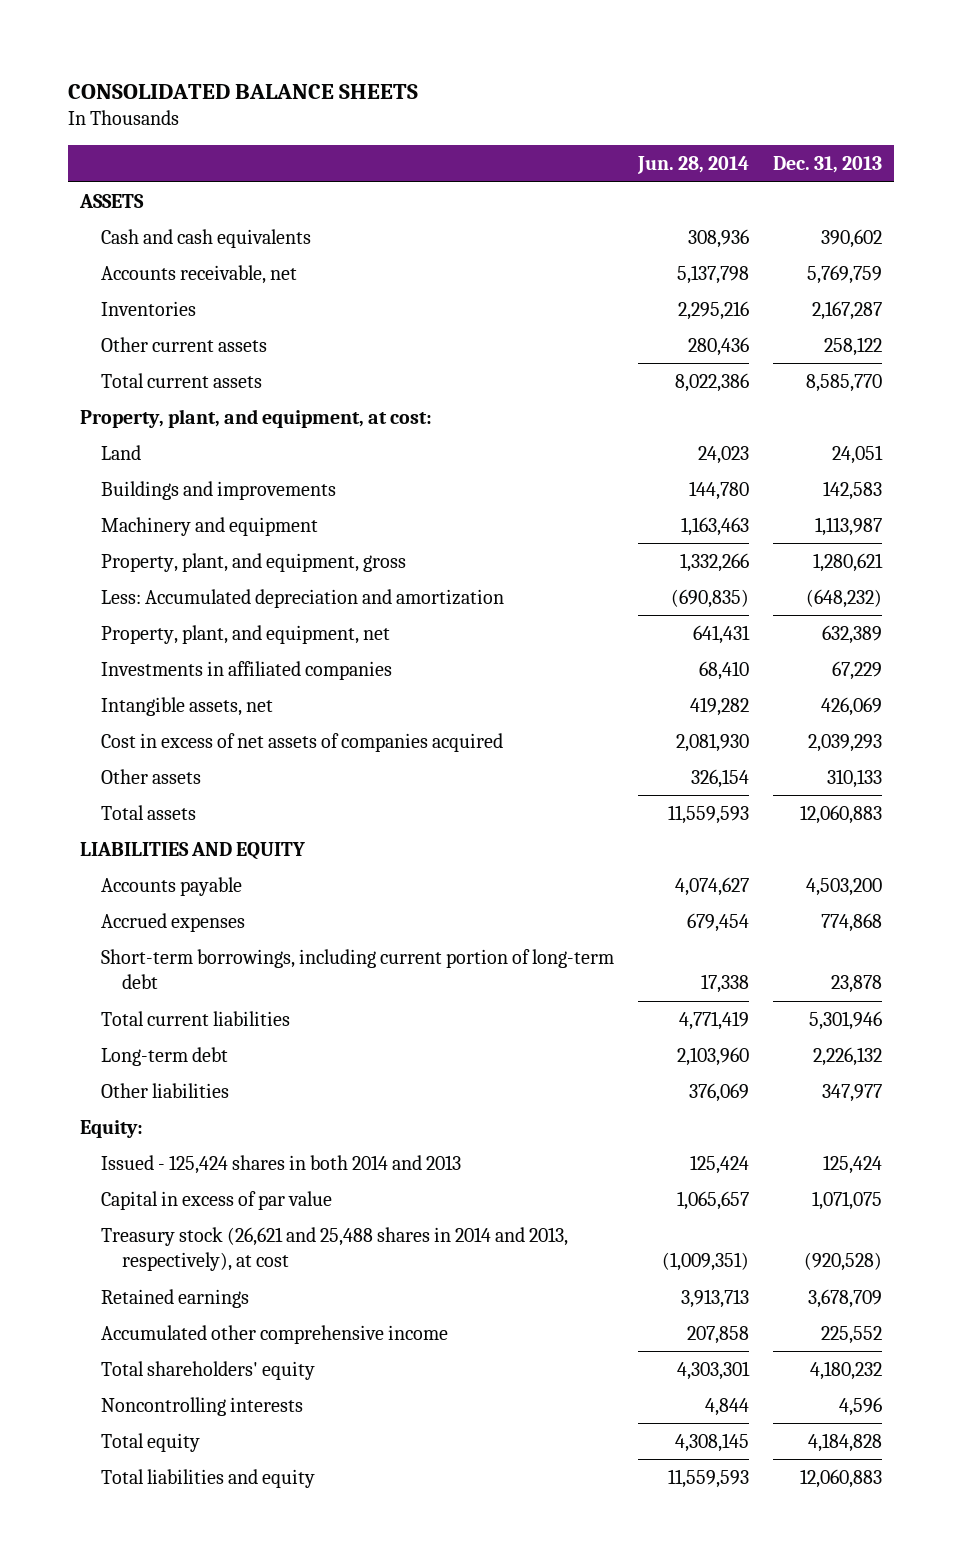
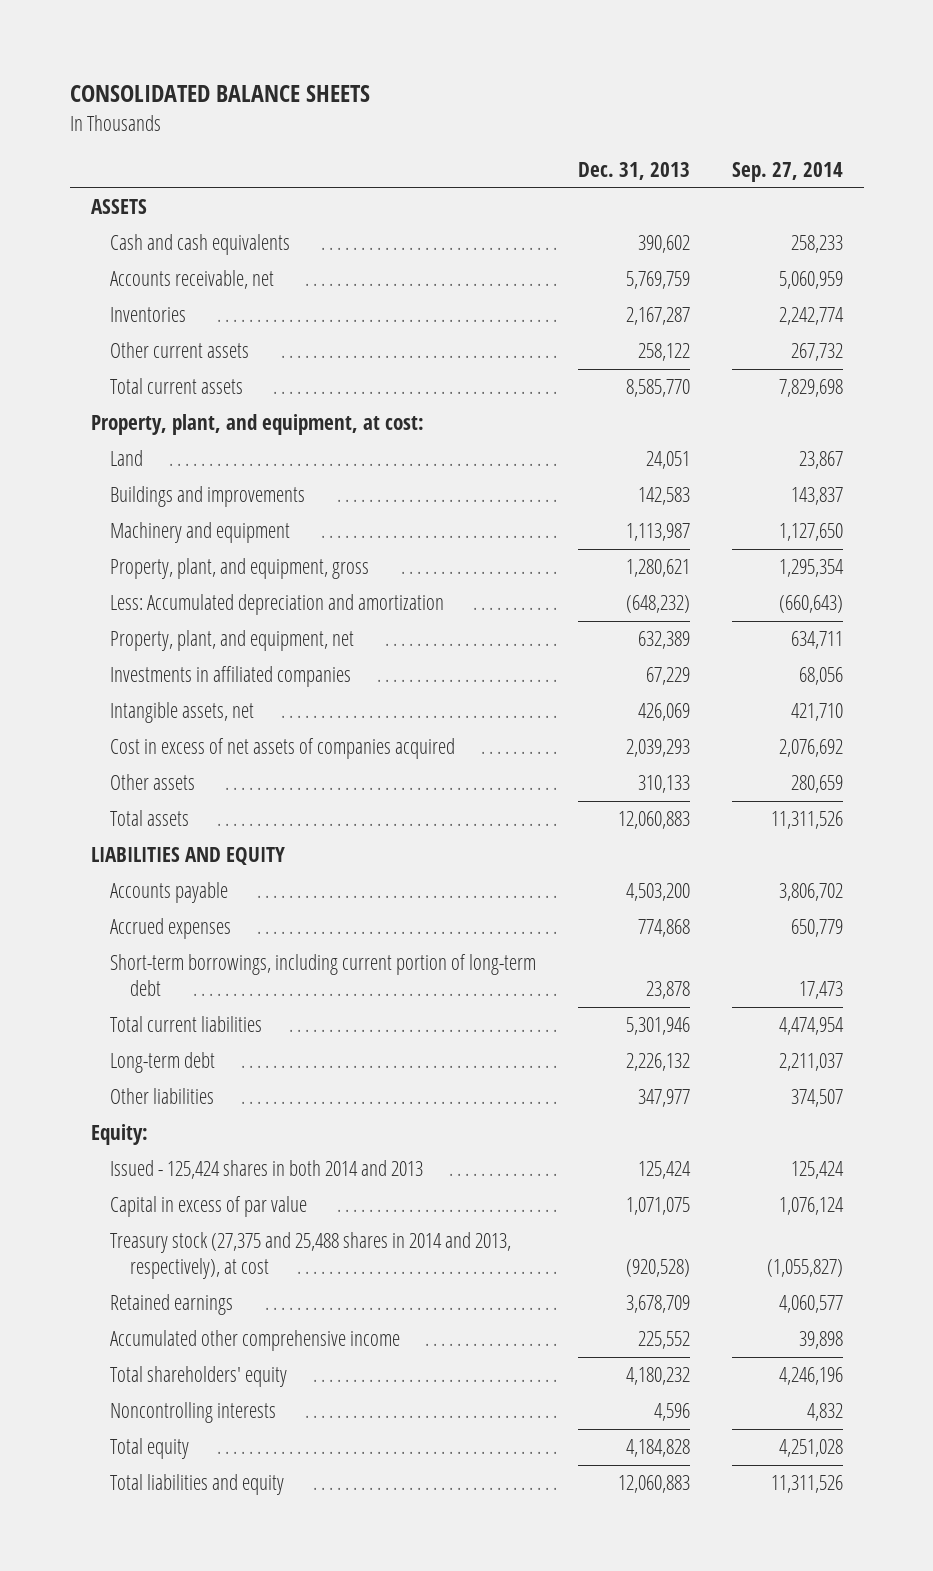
- | Jun. 28, 2014 | Dec. 31, 2013
+ | Dec. 31, 2013 | Sep. 27, 2014
- Treasury stock (26,621 and 25,488 shares in 2014 and 2013, respectively), at cost | (1,009,351) | (920,528)
+ Treasury stock (27,375 and 25,488 shares in 2014 and 2013, respectively), at cost | (920,528) | (1,055,827)

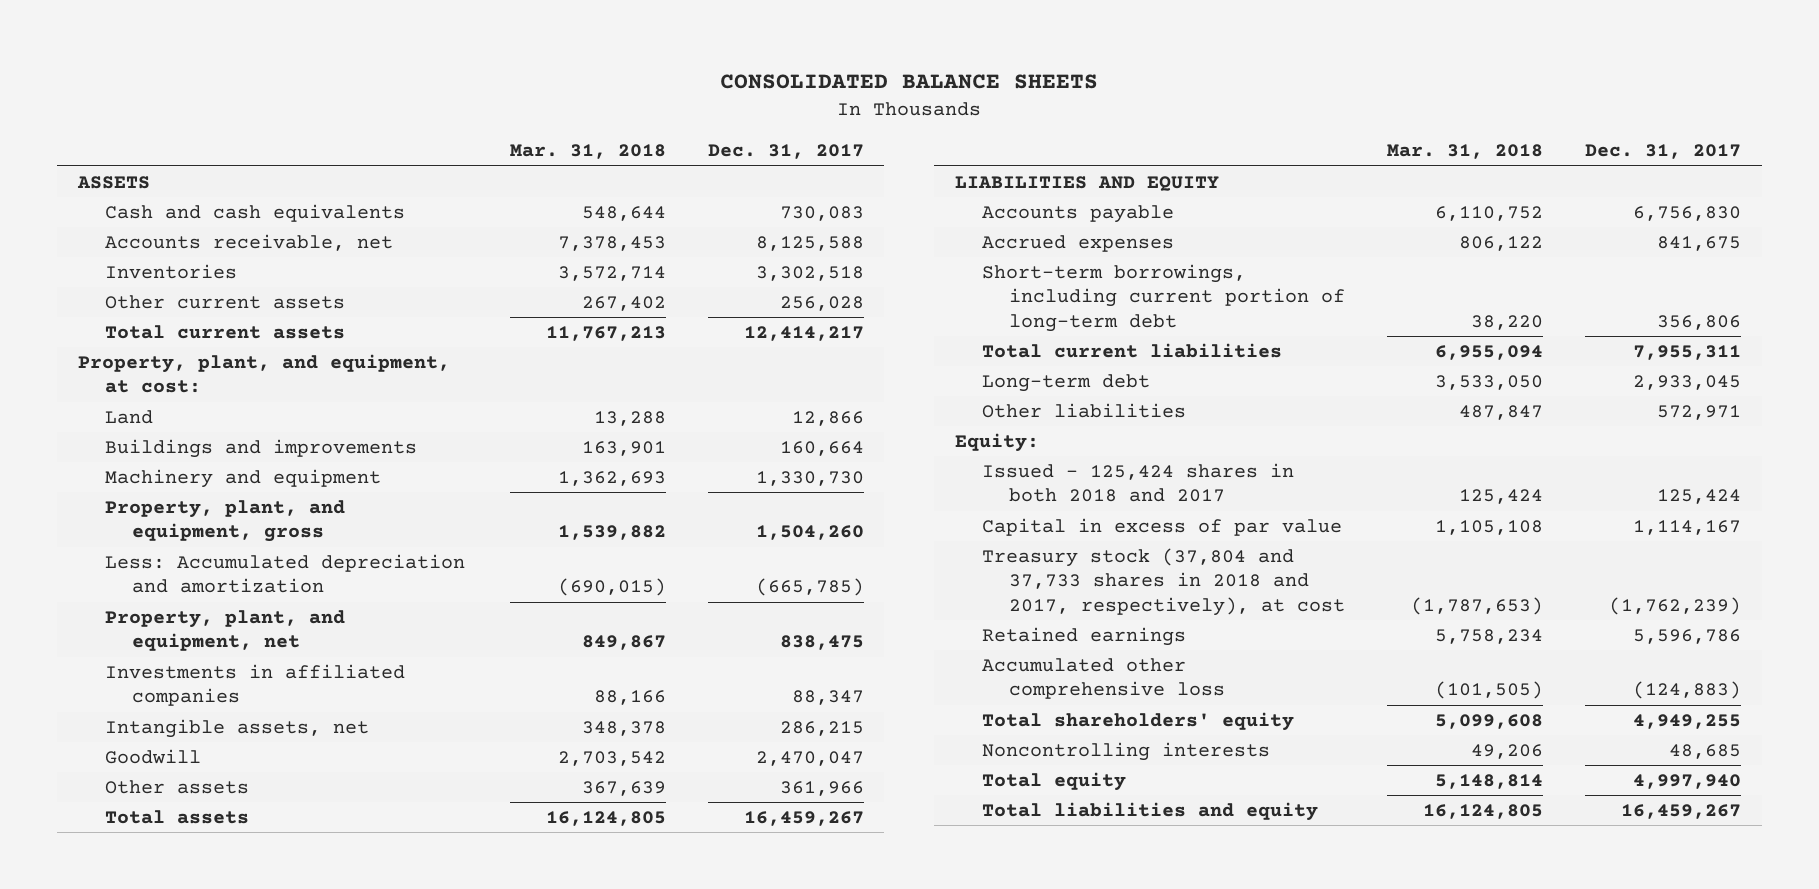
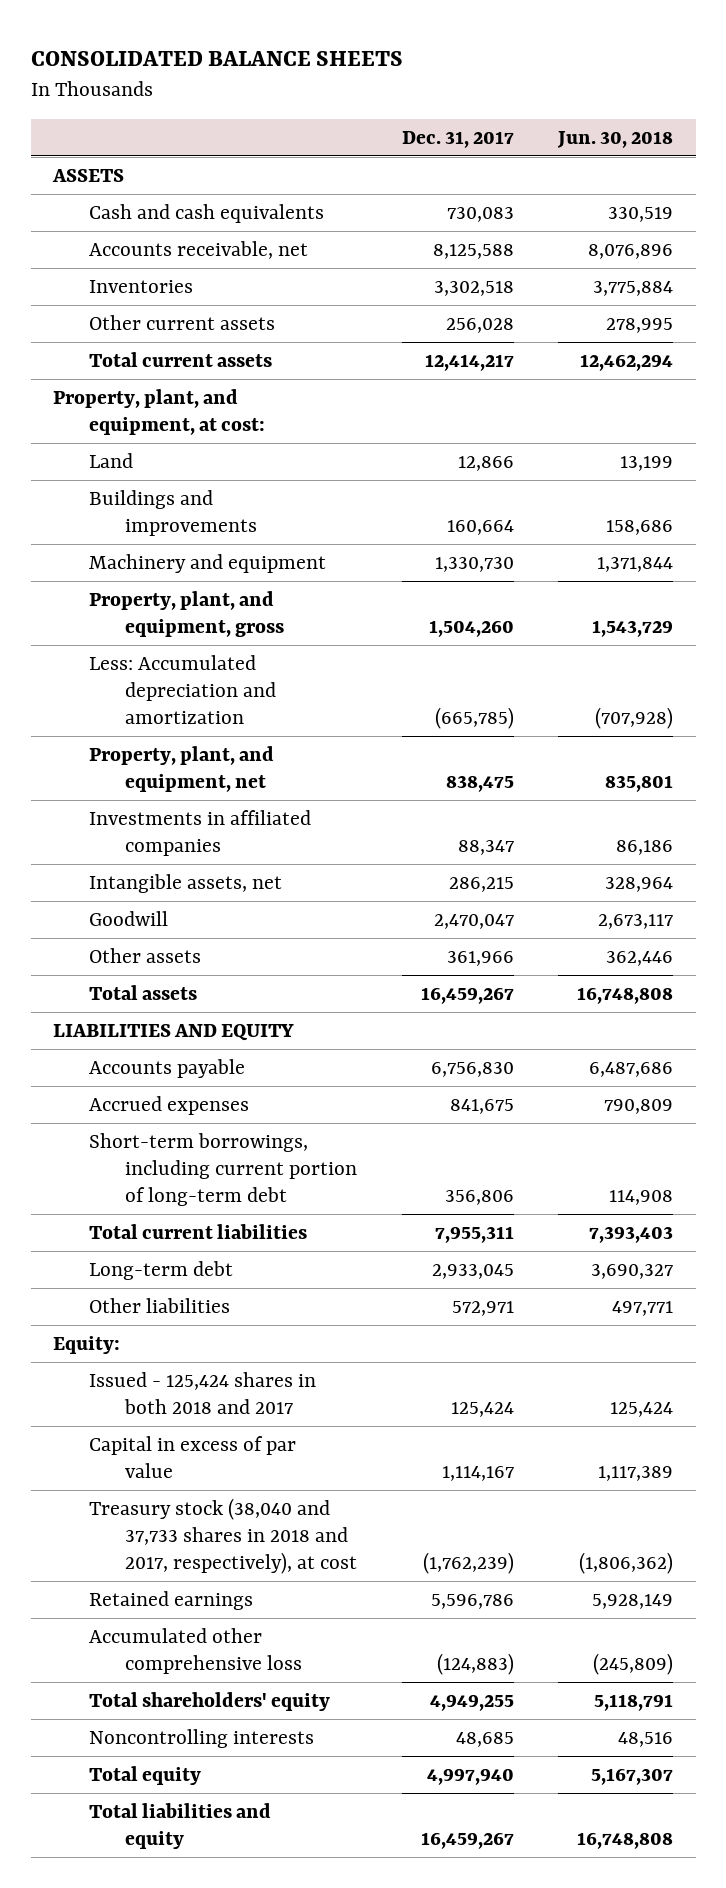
- | Mar. 31, 2018 | Dec. 31, 2017
+ | Dec. 31, 2017 | Jun. 30, 2018
- Treasury stock (37,804 and 37,733 shares in 2018 and 2017, respectively), at cost | (1,787,653) | (1,762,239)
+ Treasury stock (38,040 and 37,733 shares in 2018 and 2017, respectively), at cost | (1,762,239) | (1,806,362)

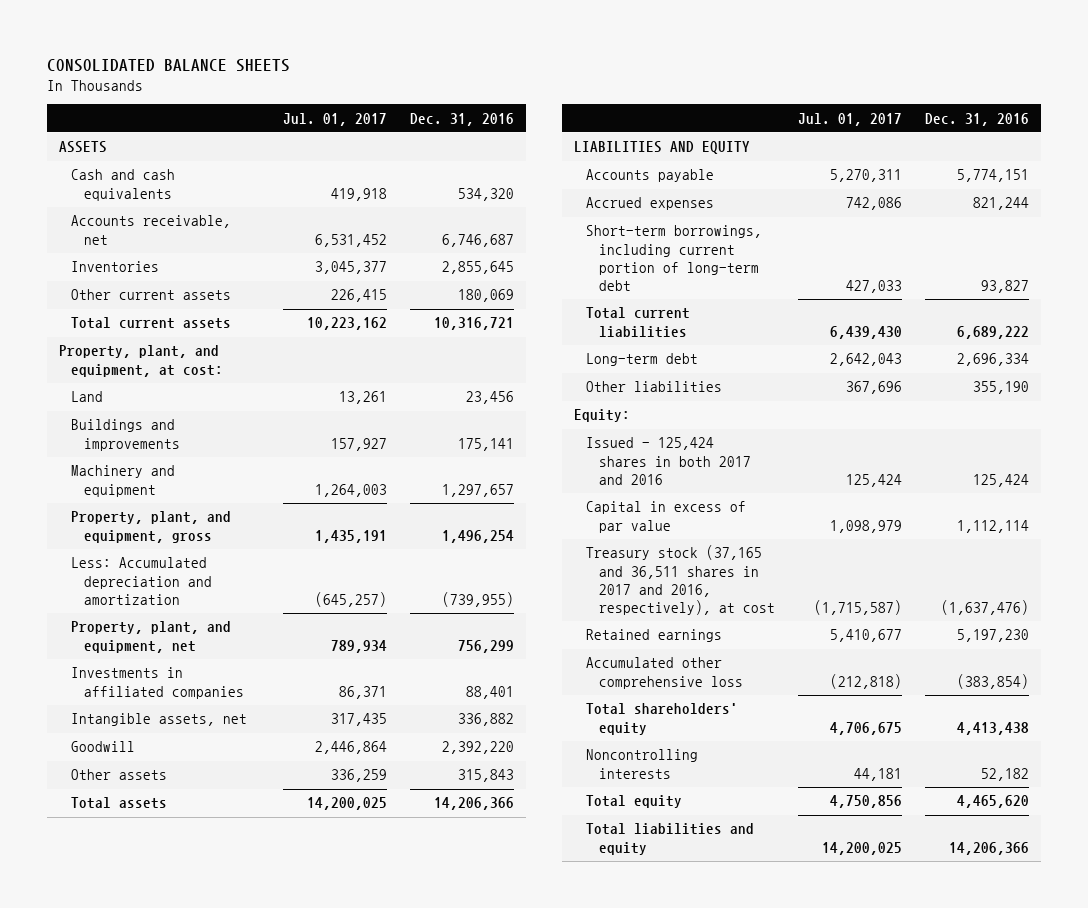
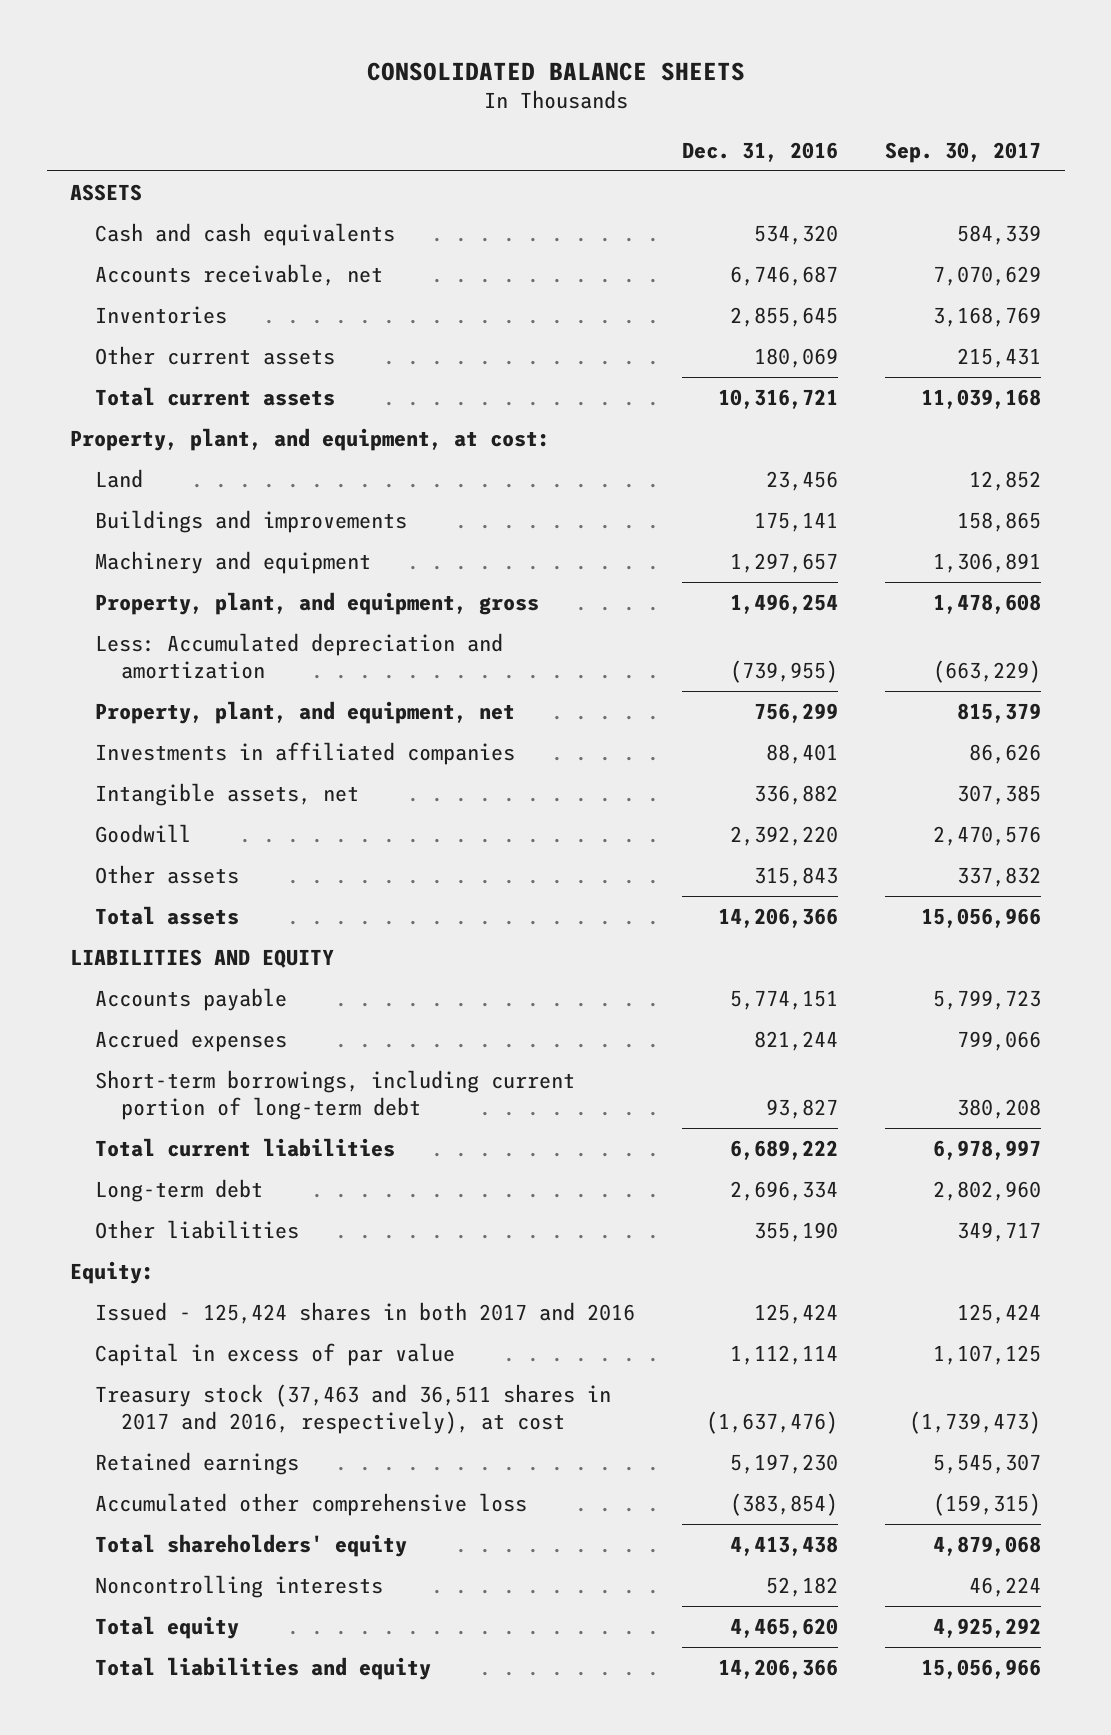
- | Jul. 01, 2017 | Dec. 31, 2016
+ | Dec. 31, 2016 | Sep. 30, 2017
- Treasury stock (37,165 and 36,511 shares in 2017 and 2016, respectively), at cost | (1,715,587) | (1,637,476)
+ Treasury stock (37,463 and 36,511 shares in 2017 and 2016, respectively), at cost | (1,637,476) | (1,739,473)

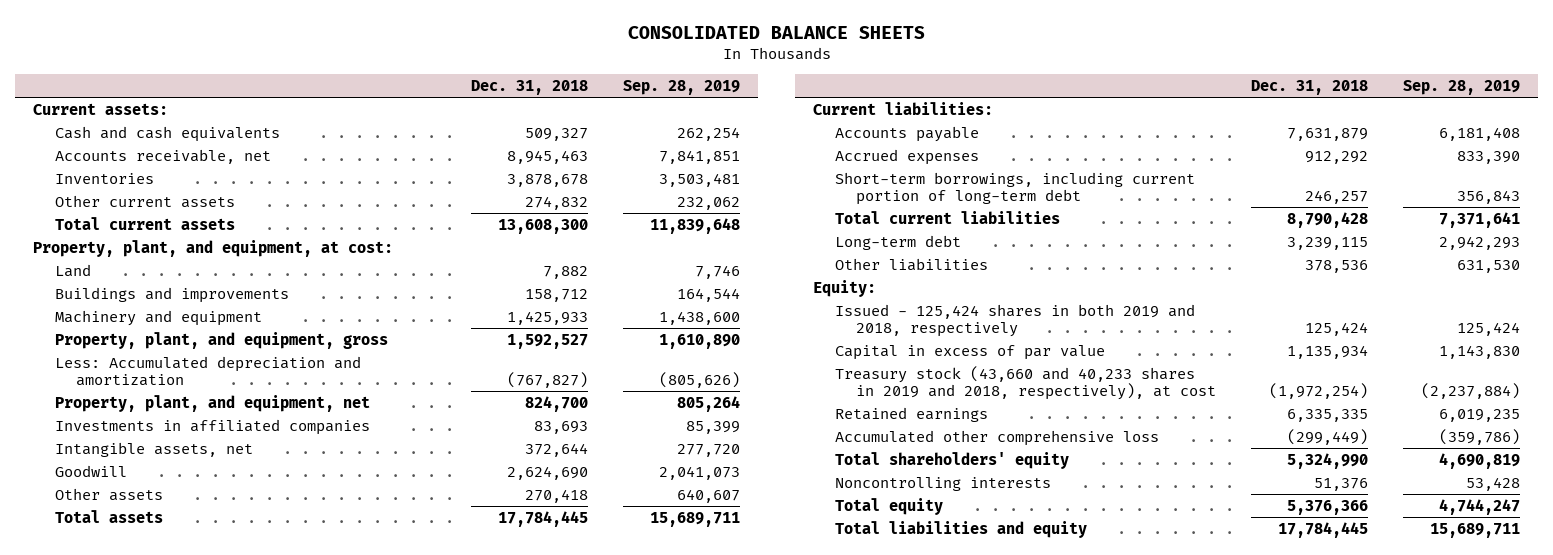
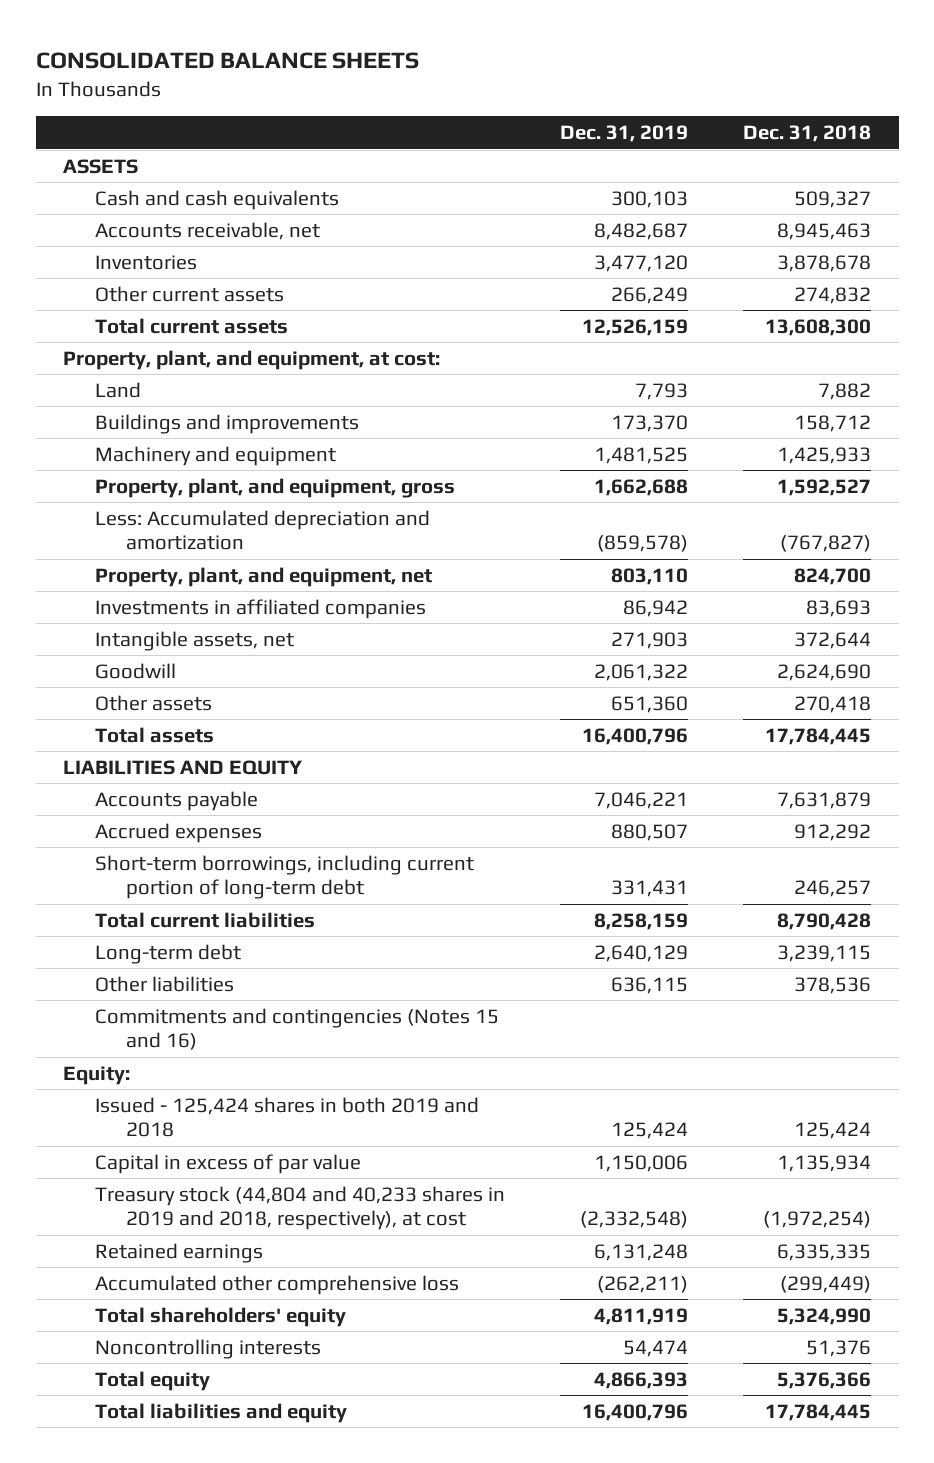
- | Dec. 31, 2018 | Sep. 28, 2019
+ | Dec. 31, 2019 | Dec. 31, 2018
- Current assets:
+ ASSETS
- Current liabilities:
+ LIABILITIES AND EQUITY
+ Commitments and contingencies (Notes 15 and 16)
- Issued - 125,424 shares in both 2019 and 2018, respectively | 125,424 | 125,424
+ Issued - 125,424 shares in both 2019 and 2018 | 125,424 | 125,424
- Treasury stock (43,660 and 40,233 shares in 2019 and 2018, respectively), at cost | (1,972,254) | (2,237,884)
+ Treasury stock (44,804 and 40,233 shares in 2019 and 2018, respectively), at cost | (2,332,548) | (1,972,254)

